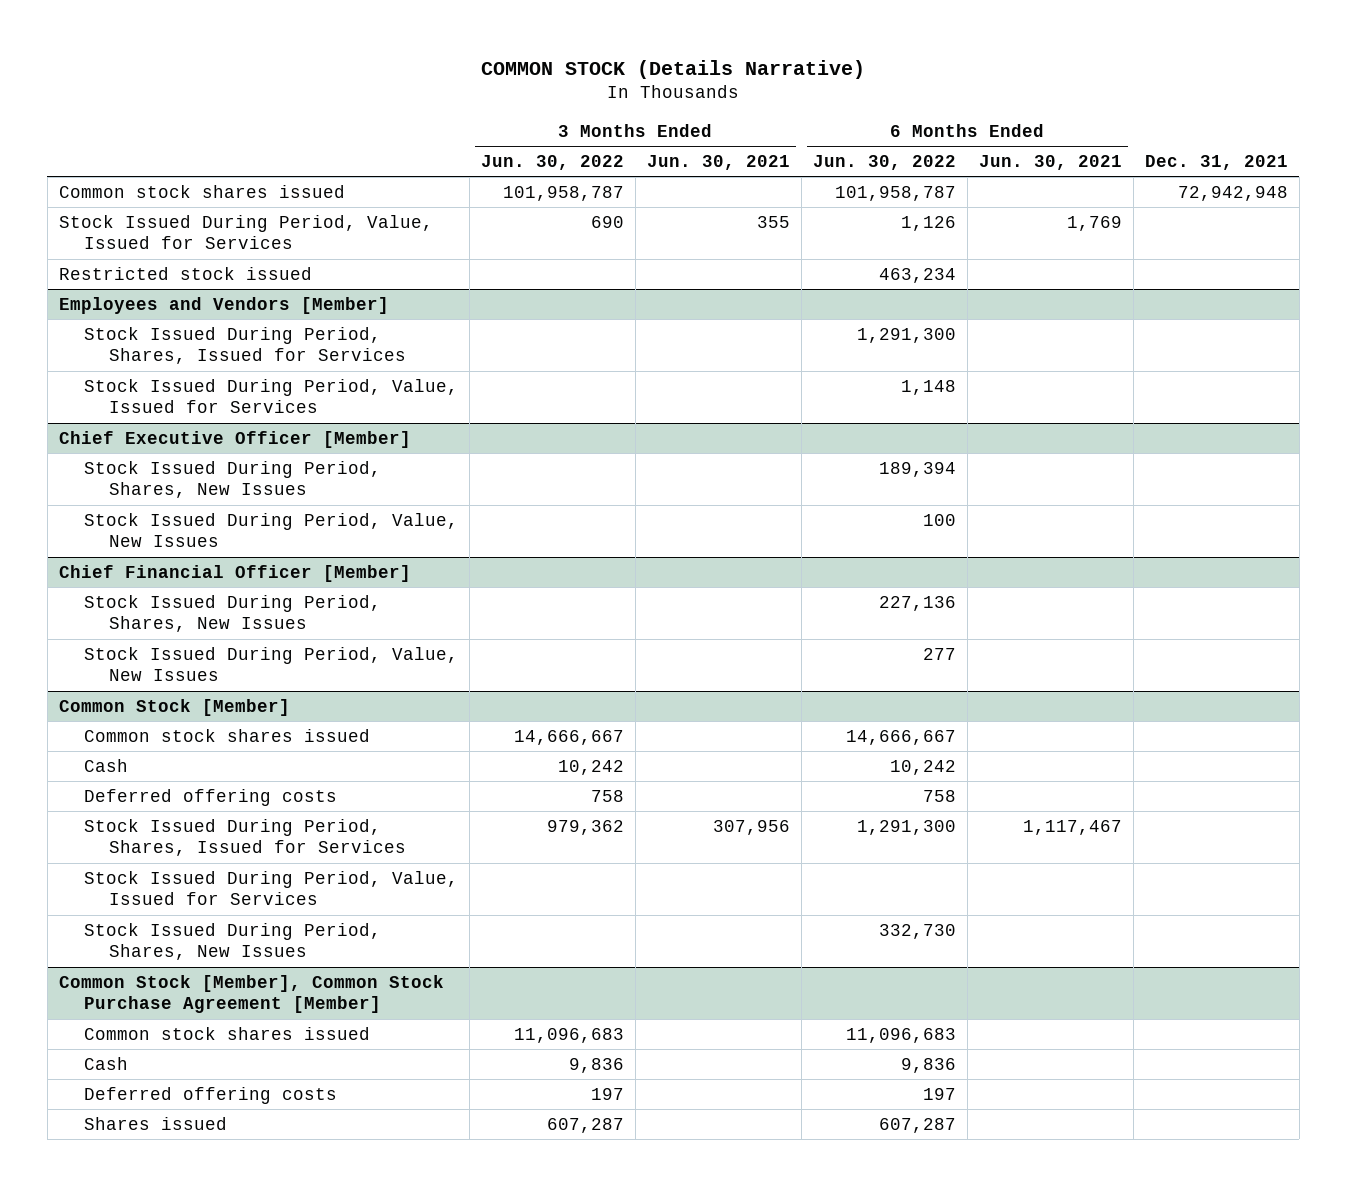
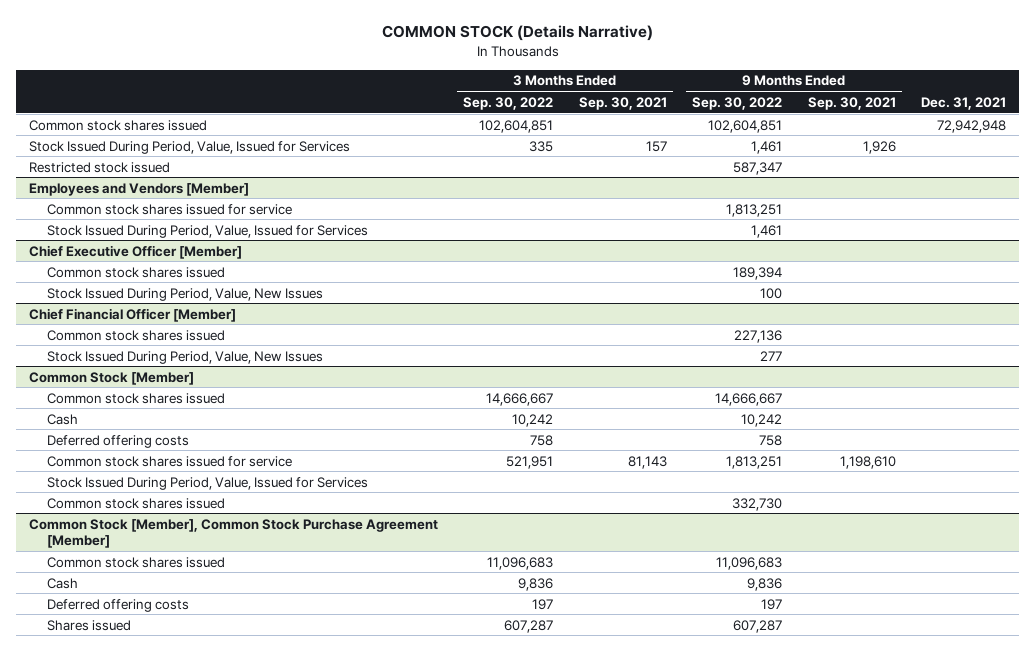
- | 3 Months Ended Jun. 30, 2022 | 3 Months Ended Jun. 30, 2021 | 6 Months Ended Jun. 30, 2022 | 6 Months Ended Jun. 30, 2021 | Dec. 31, 2021
+ | 3 Months Ended Sep. 30, 2022 | 3 Months Ended Sep. 30, 2021 | 9 Months Ended Sep. 30, 2022 | 9 Months Ended Sep. 30, 2021 | Dec. 31, 2021
@ Employees and Vendors [Member]
- Stock Issued During Period, Shares, Issued for Services | | | 1,291,300 | |
+ Common stock shares issued for service | | | 1,813,251 | |
@ Chief Executive Officer [Member]
- Stock Issued During Period, Shares, New Issues | | | 189,394 | |
+ Common stock shares issued | | | 189,394 | |
@ Chief Financial Officer [Member]
- Stock Issued During Period, Shares, New Issues | | | 227,136 | |
+ Common stock shares issued | | | 227,136 | |
@ Common Stock [Member]
- Stock Issued During Period, Shares, Issued for Services | 979,362 | 307,956 | 1,291,300 | 1,117,467 |
+ Common stock shares issued for service | 521,951 | 81,143 | 1,813,251 | 1,198,610 |
- Stock Issued During Period, Shares, New Issues | | | 332,730 | |
+ Common stock shares issued | | | 332,730 | |

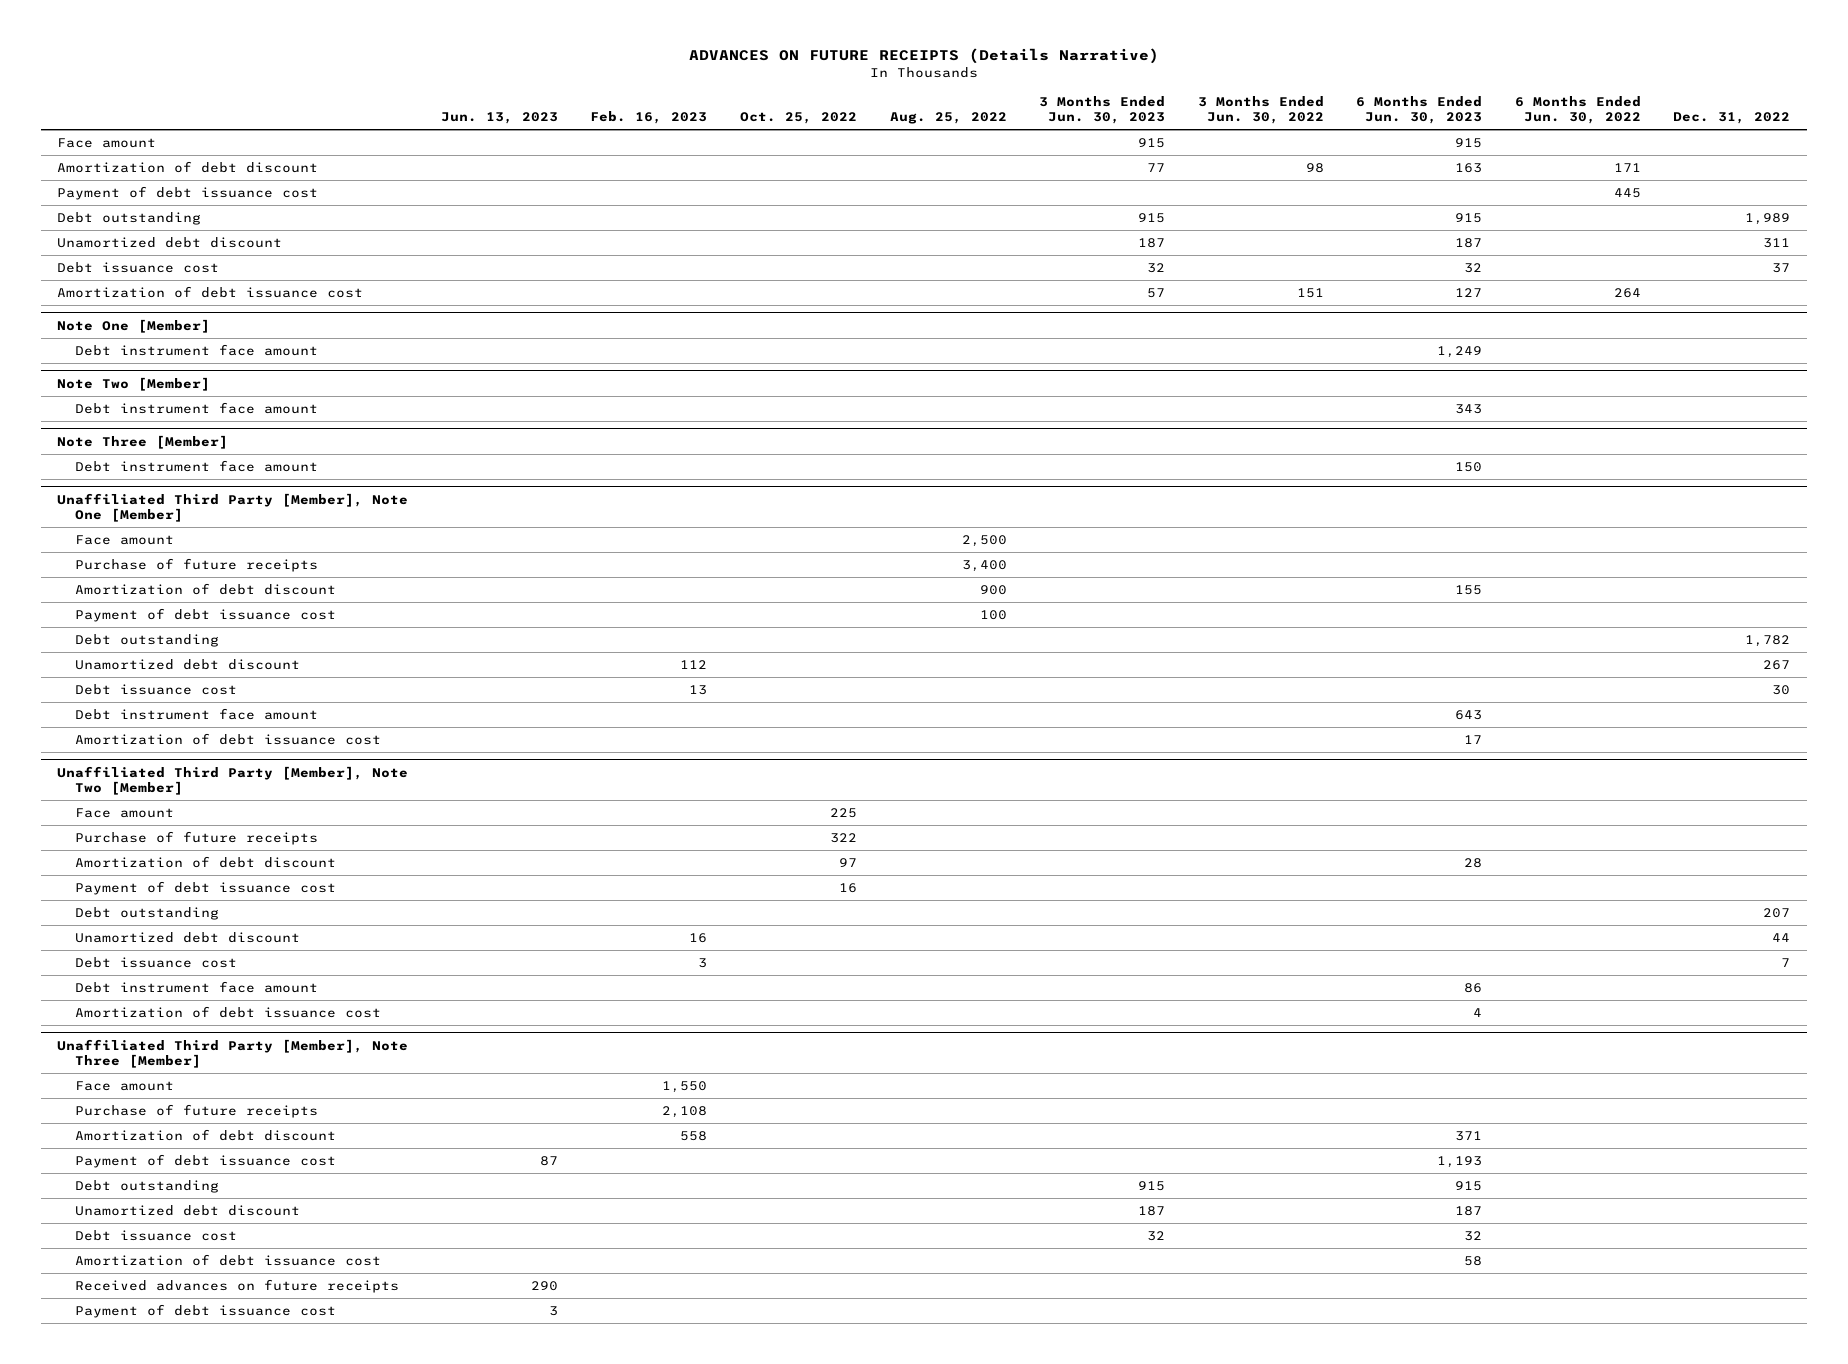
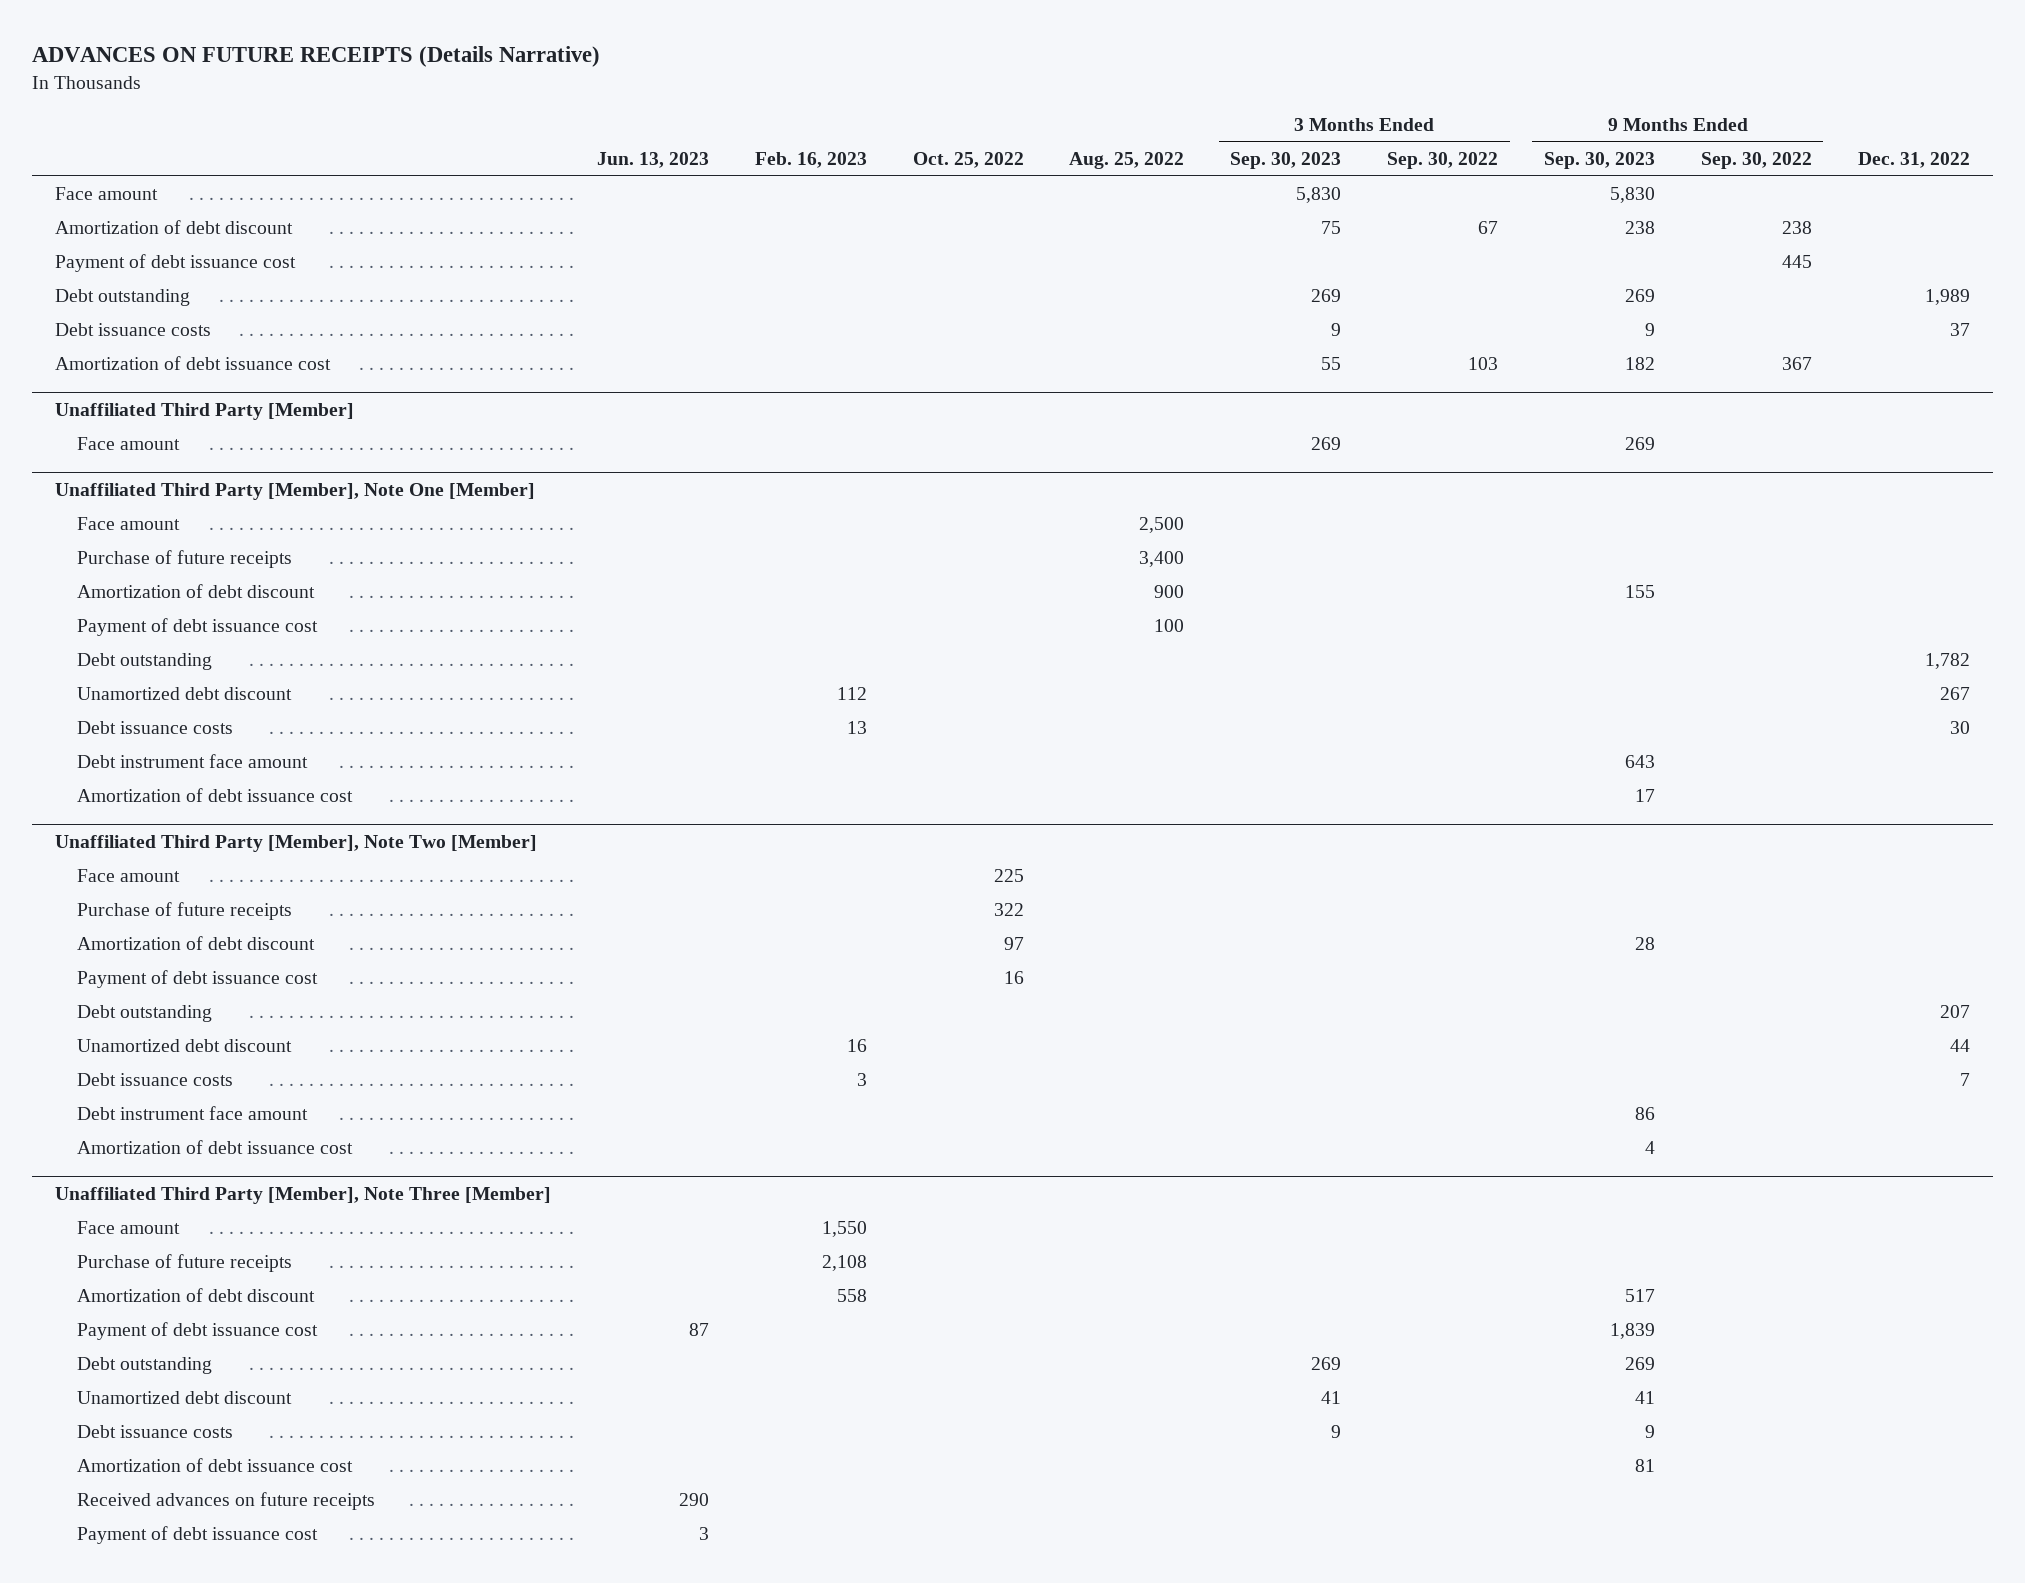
- | Jun. 13, 2023 | Feb. 16, 2023 | Oct. 25, 2022 | Aug. 25, 2022 | 3 Months Ended Jun. 30, 2023 | 3 Months Ended Jun. 30, 2022 | 6 Months Ended Jun. 30, 2023 | 6 Months Ended Jun. 30, 2022 | Dec. 31, 2022
+ | Jun. 13, 2023 | Feb. 16, 2023 | Oct. 25, 2022 | Aug. 25, 2022 | 3 Months Ended Sep. 30, 2023 | 3 Months Ended Sep. 30, 2022 | 9 Months Ended Sep. 30, 2023 | 9 Months Ended Sep. 30, 2022 | Dec. 31, 2022
- Unamortized debt discount | | | | | 187 | | 187 | | 311
- Debt issuance cost | | | | | 32 | | 32 | | 37
+ Debt issuance costs | | | | | 9 | | 9 | | 37
- Note One [Member]
- Debt instrument face amount | | | | | | | 1,249 | |
- Note Two [Member]
- Debt instrument face amount | | | | | | | 343 | |
- Note Three [Member]
- Debt instrument face amount | | | | | | | 150 | |
+ Unaffiliated Third Party [Member]
+ Face amount | | | | | 269 | | 269 | |
@ Unaffiliated Third Party [Member], Note One [Member]
- Debt issuance cost | | 13 | | | | | | | 30
+ Debt issuance costs | | 13 | | | | | | | 30
@ Unaffiliated Third Party [Member], Note Two [Member]
- Debt issuance cost | | 3 | | | | | | | 7
+ Debt issuance costs | | 3 | | | | | | | 7
@ Unaffiliated Third Party [Member], Note Three [Member]
- Debt issuance cost | | | | | 32 | | 32 | |
+ Debt issuance costs | | | | | 9 | | 9 | |

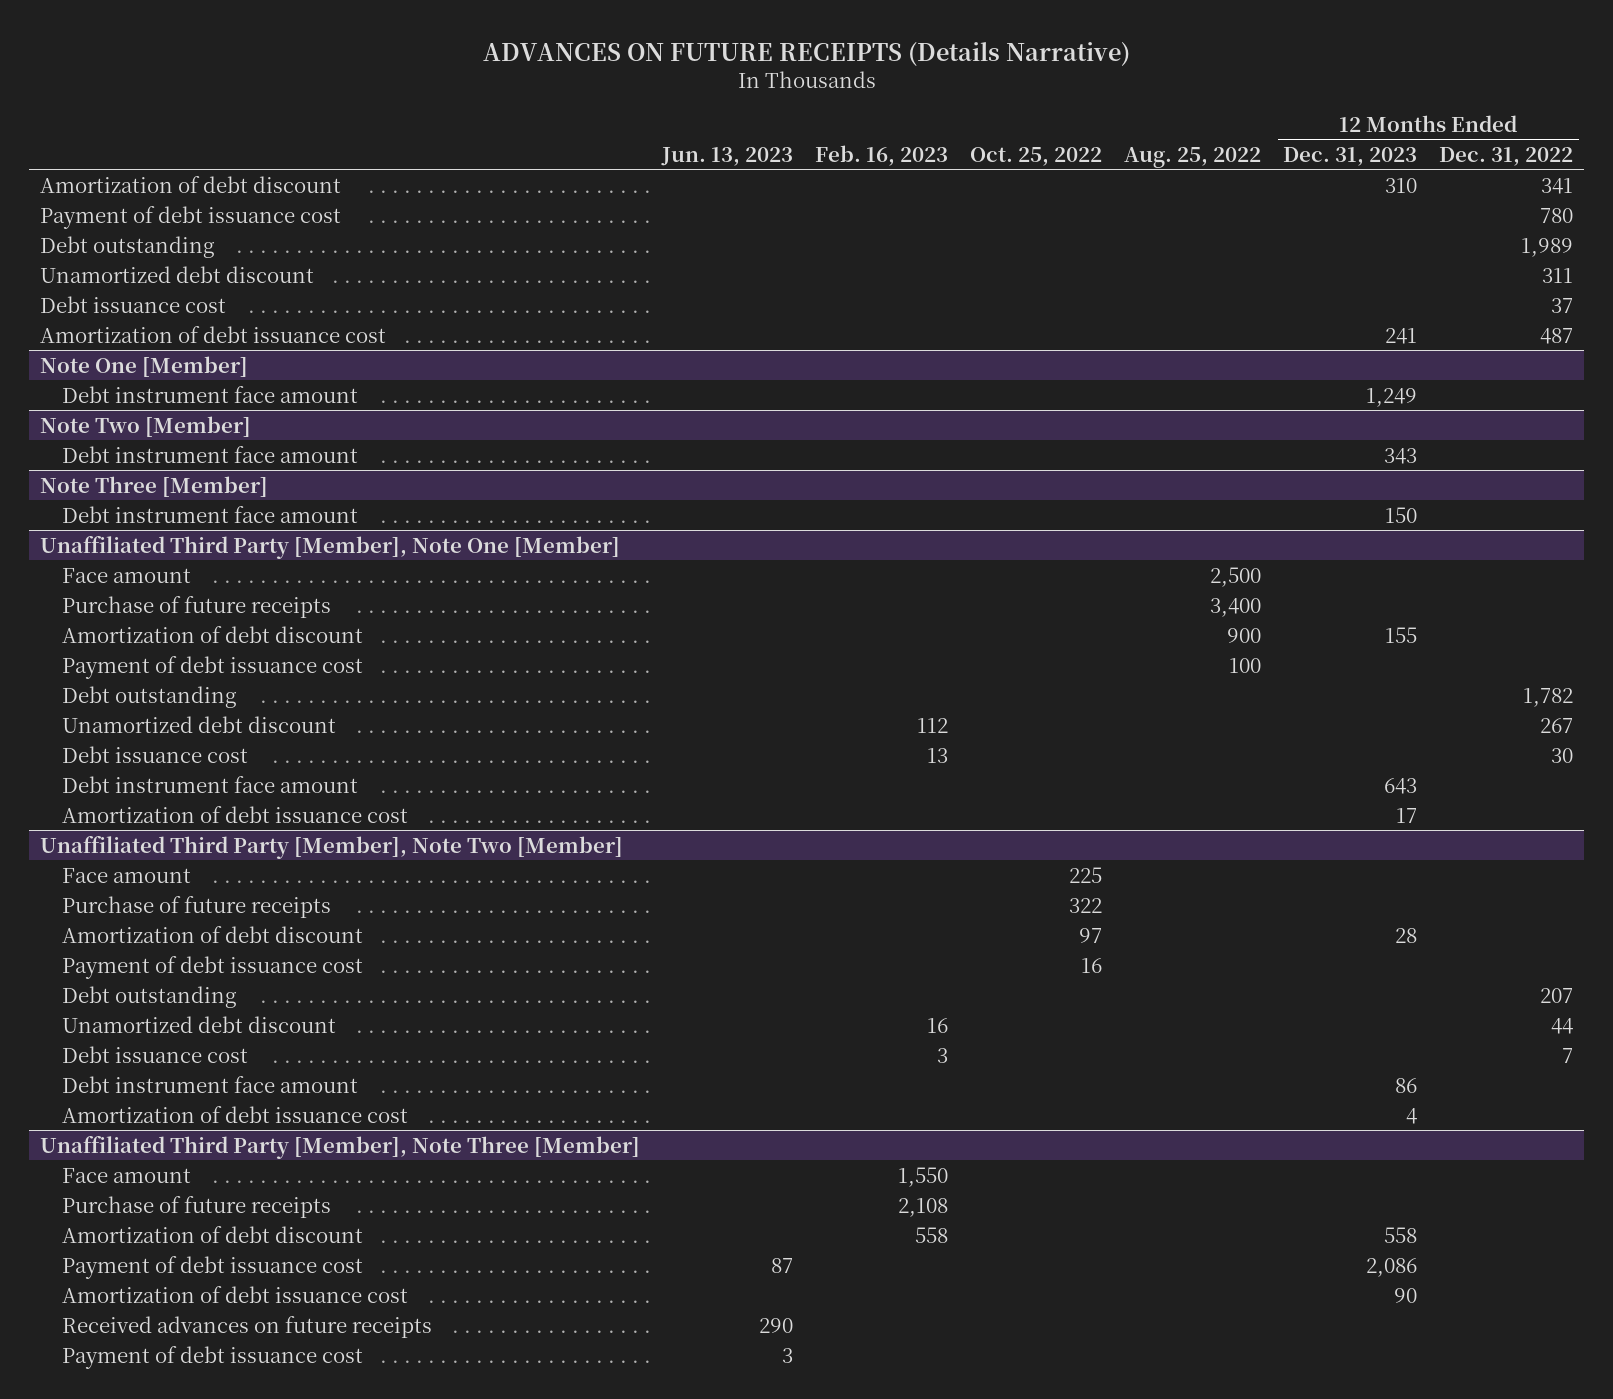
- | Jun. 13, 2023 | Feb. 16, 2023 | Oct. 25, 2022 | Aug. 25, 2022 | 3 Months Ended Sep. 30, 2023 | 3 Months Ended Sep. 30, 2022 | 9 Months Ended Sep. 30, 2023 | 9 Months Ended Sep. 30, 2022 | Dec. 31, 2022
+ | Jun. 13, 2023 | Feb. 16, 2023 | Oct. 25, 2022 | Aug. 25, 2022 | 12 Months Ended Dec. 31, 2023 | 12 Months Ended Dec. 31, 2022
- Face amount | | | | | 5,830 | | 5,830 | |
- Debt issuance costs | | | | | 9 | | 9 | | 37
+ Unamortized debt discount | | | | | | 311
+ Debt issuance cost | | | | | | 37
- Unaffiliated Third Party [Member]
- Face amount | | | | | 269 | | 269 | |
+ Note One [Member]
+ Debt instrument face amount | | | | | 1,249 |
+ Note Two [Member]
+ Debt instrument face amount | | | | | 343 |
+ Note Three [Member]
+ Debt instrument face amount | | | | | 150 |
@ Unaffiliated Third Party [Member], Note One [Member]
- Debt issuance costs | | 13 | | | | | | | 30
+ Debt issuance cost | | 13 | | | | 30
@ Unaffiliated Third Party [Member], Note Two [Member]
- Debt issuance costs | | 3 | | | | | | | 7
+ Debt issuance cost | | 3 | | | | 7
@ Unaffiliated Third Party [Member], Note Three [Member]
- Debt outstanding | | | | | 269 | | 269 | |
- Unamortized debt discount | | | | | 41 | | 41 | |
- Debt issuance costs | | | | | 9 | | 9 | |

